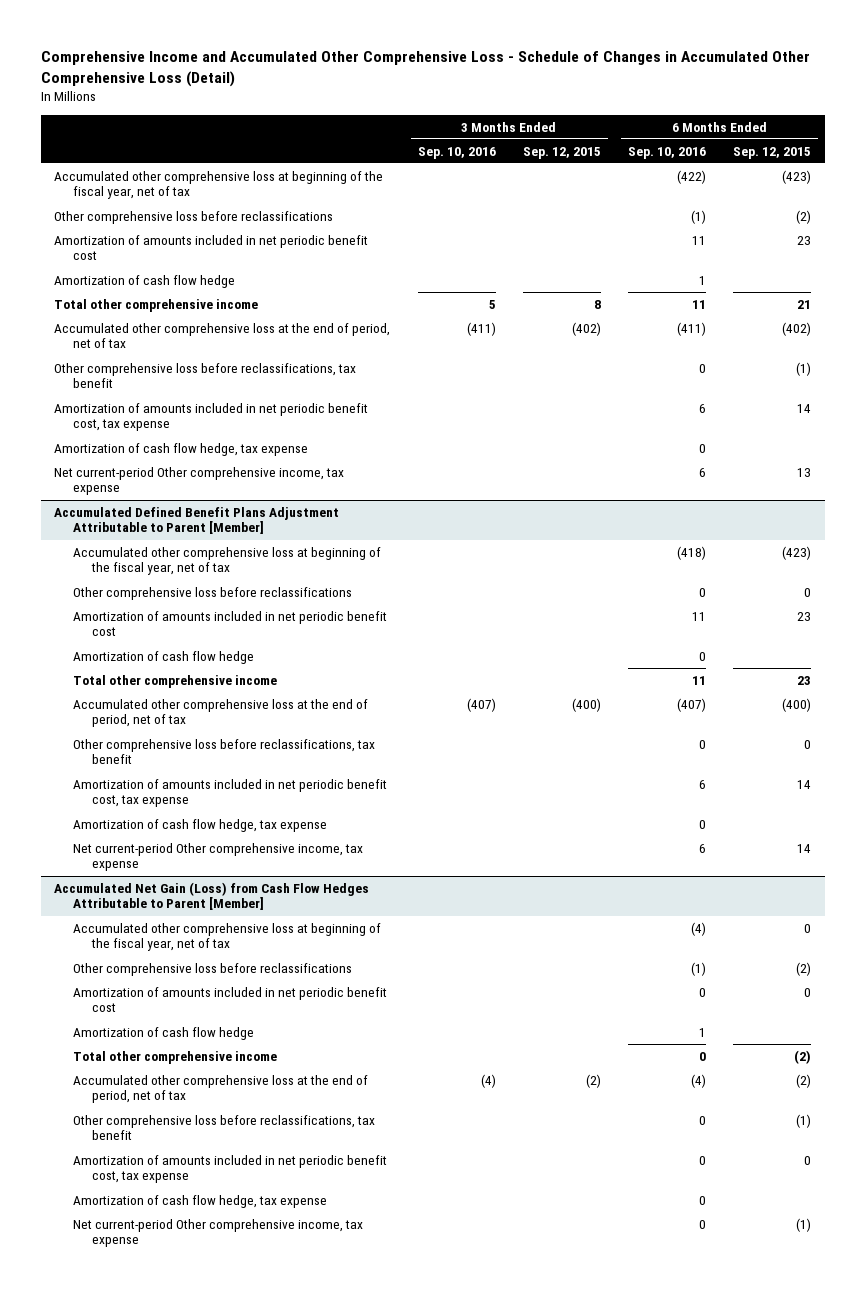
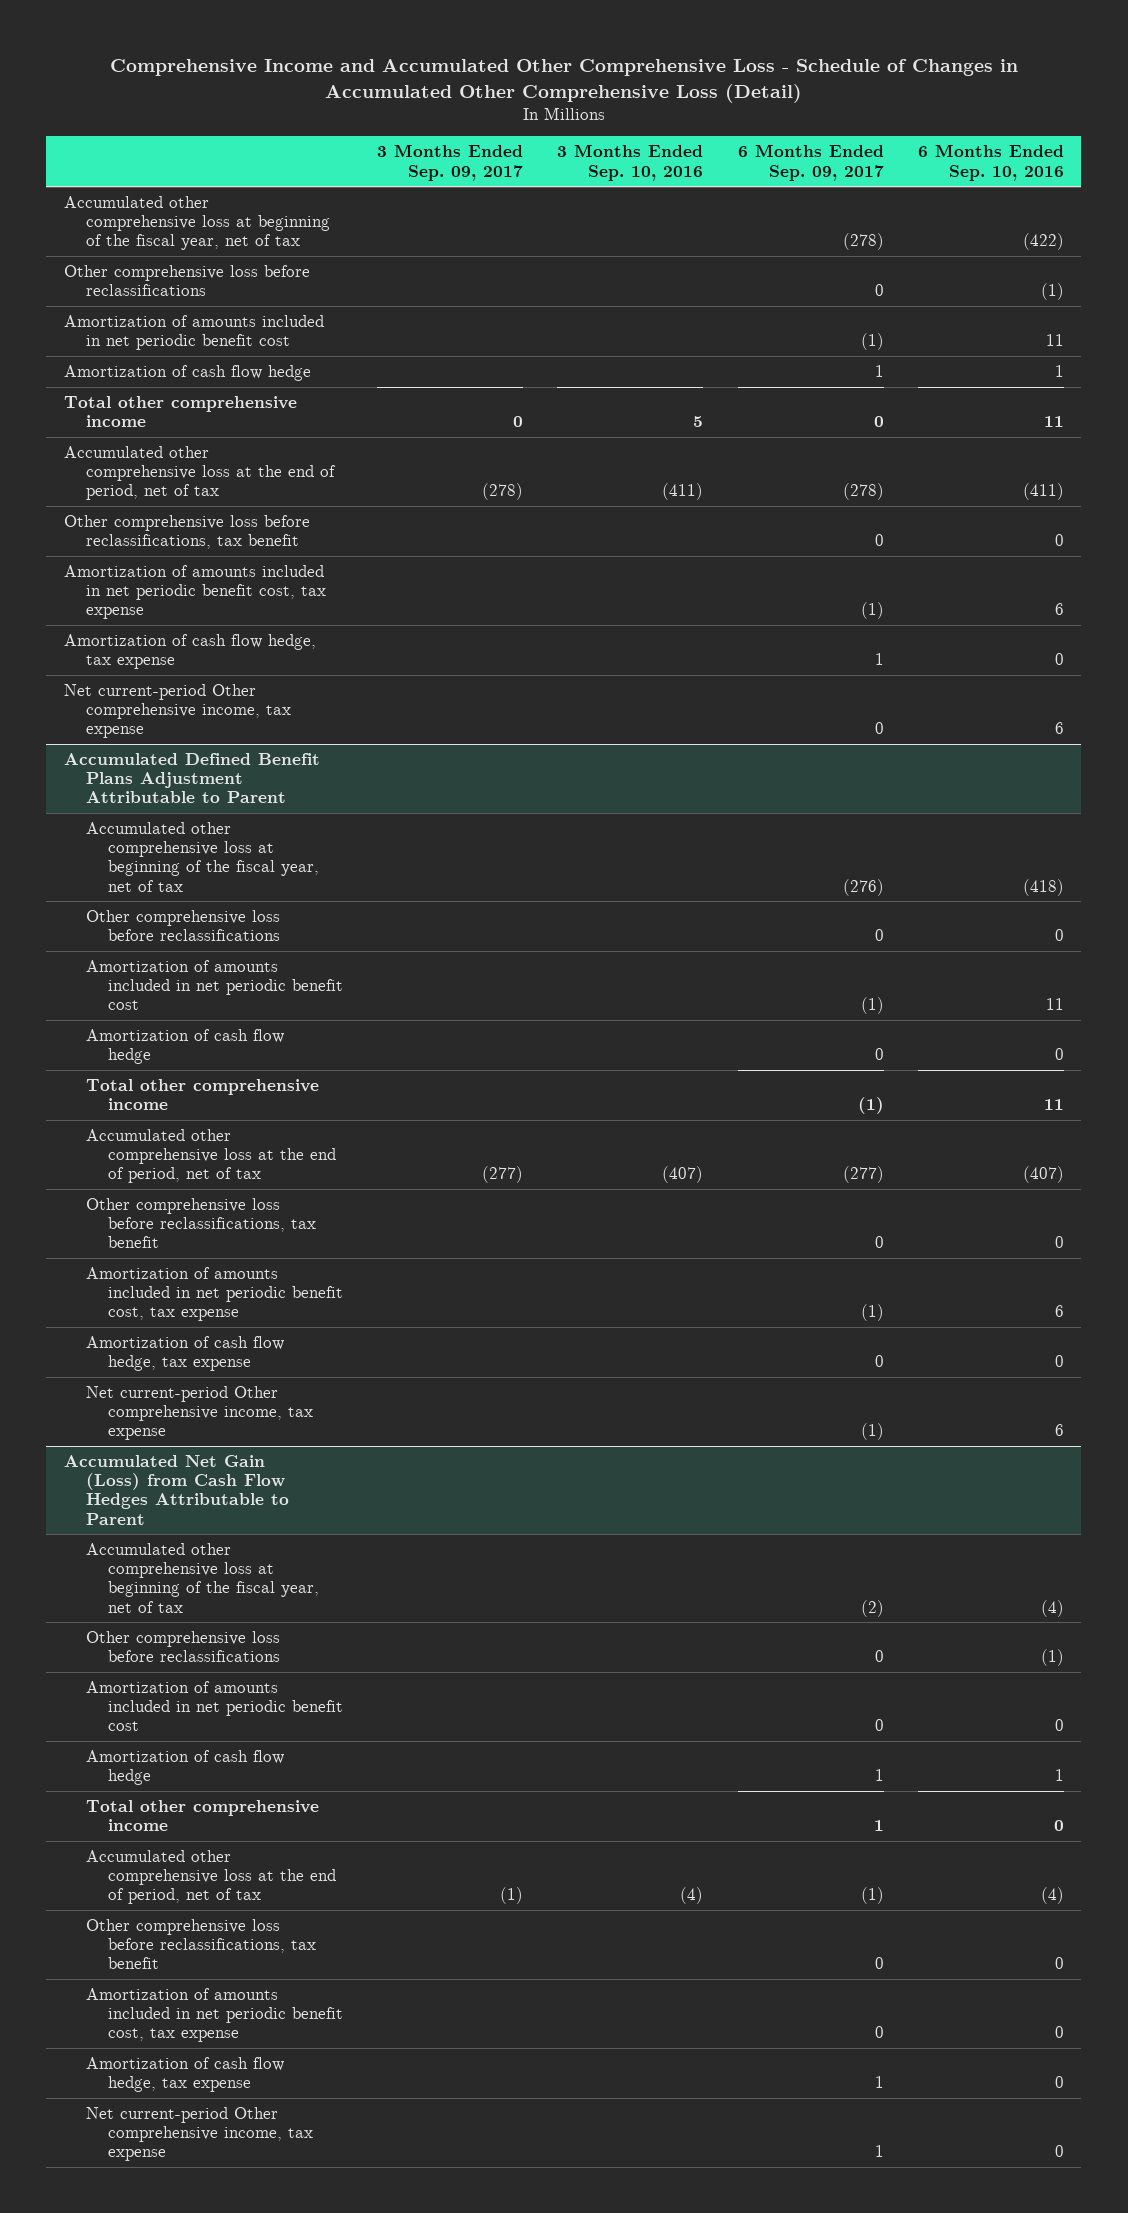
- | 3 Months Ended Sep. 10, 2016 | 3 Months Ended Sep. 12, 2015 | 6 Months Ended Sep. 10, 2016 | 6 Months Ended Sep. 12, 2015
+ | 3 Months Ended Sep. 09, 2017 | 3 Months Ended Sep. 10, 2016 | 6 Months Ended Sep. 09, 2017 | 6 Months Ended Sep. 10, 2016
- Accumulated Defined Benefit Plans Adjustment Attributable to Parent [Member]
+ Accumulated Defined Benefit Plans Adjustment Attributable to Parent
- Accumulated Net Gain (Loss) from Cash Flow Hedges Attributable to Parent [Member]
+ Accumulated Net Gain (Loss) from Cash Flow Hedges Attributable to Parent

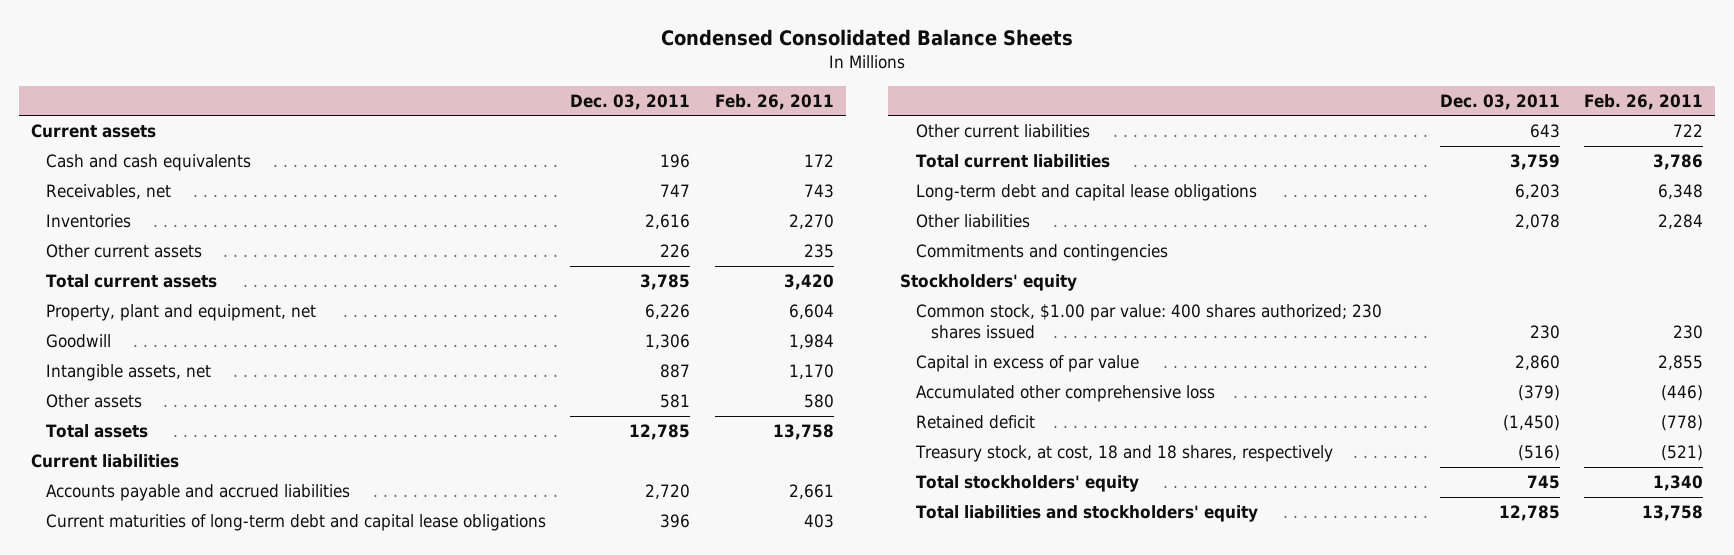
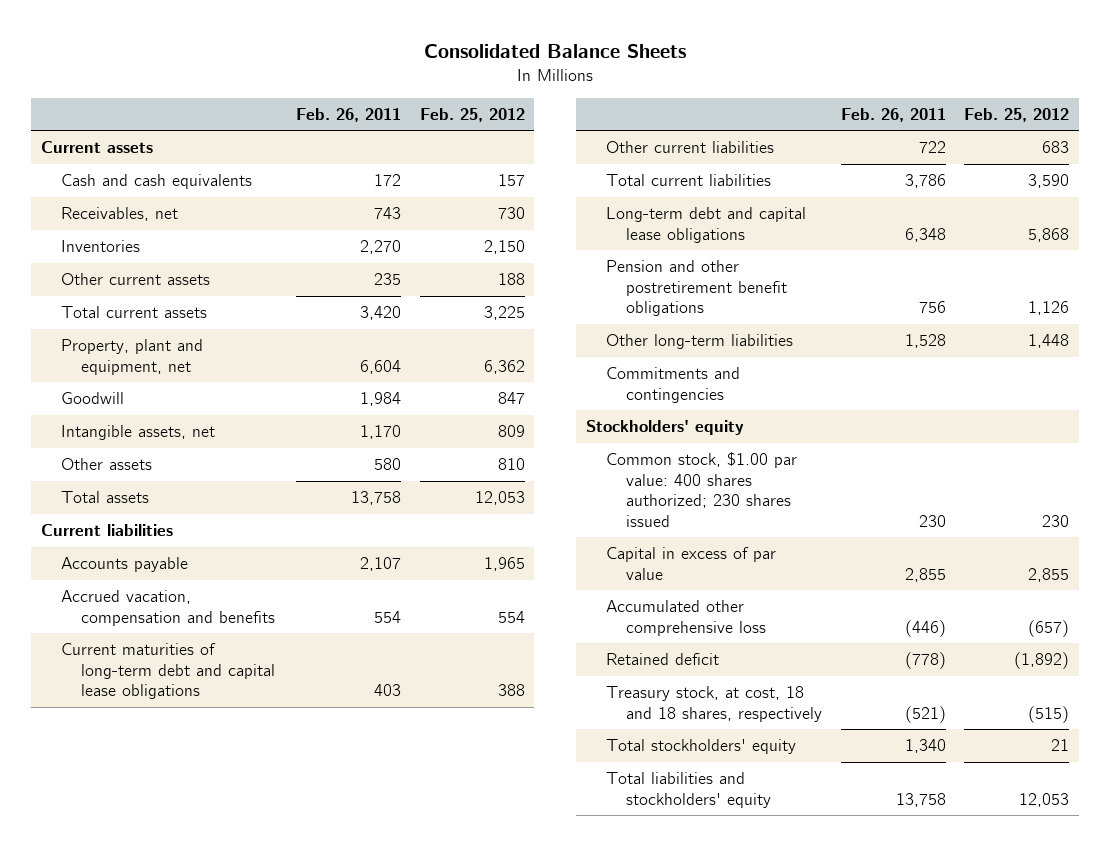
- Condensed Consolidated Balance Sheets
+ Consolidated Balance Sheets
- | Dec. 03, 2011 | Feb. 26, 2011
+ | Feb. 26, 2011 | Feb. 25, 2012
- Accounts payable and accrued liabilities | 2,720 | 2,661
+ Accounts payable | 2,107 | 1,965
+ Accrued vacation, compensation and benefits | 554 | 554
- Other liabilities | 2,078 | 2,284
+ Pension and other postretirement benefit obligations | 756 | 1,126
+ Other long-term liabilities | 1,528 | 1,448

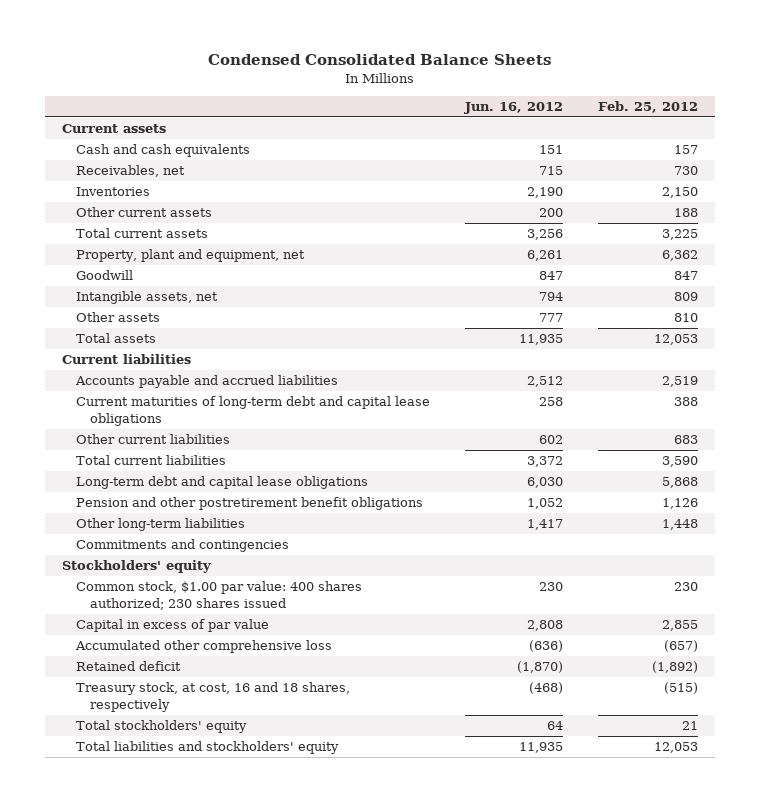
- Consolidated Balance Sheets
+ Condensed Consolidated Balance Sheets
- | Feb. 26, 2011 | Feb. 25, 2012
+ | Jun. 16, 2012 | Feb. 25, 2012
- Accounts payable | 2,107 | 1,965
- Accrued vacation, compensation and benefits | 554 | 554
+ Accounts payable and accrued liabilities | 2,512 | 2,519
- Treasury stock, at cost, 18 and 18 shares, respectively | (521) | (515)
+ Treasury stock, at cost, 16 and 18 shares, respectively | (468) | (515)

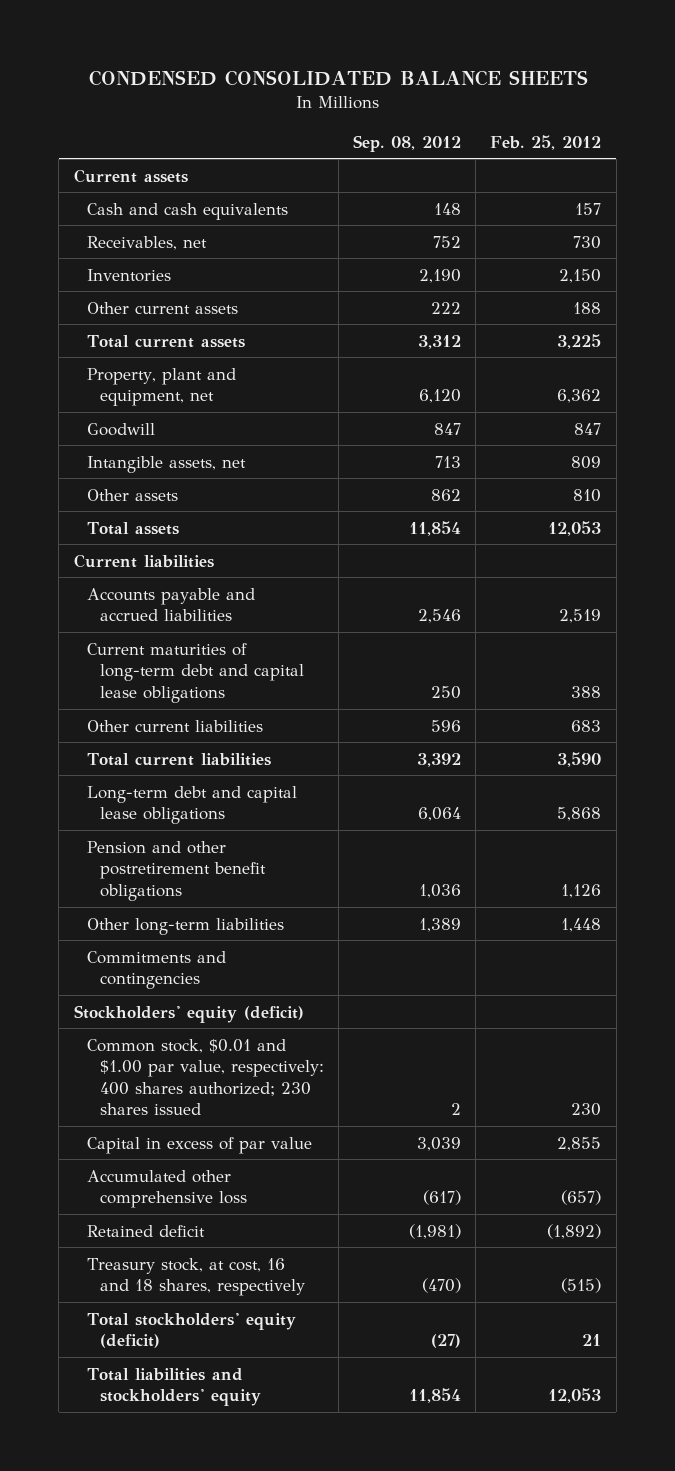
- Condensed Consolidated Balance Sheets
+ CONDENSED CONSOLIDATED BALANCE SHEETS
- | Jun. 16, 2012 | Feb. 25, 2012
+ | Sep. 08, 2012 | Feb. 25, 2012
- Stockholders' equity
- Common stock, $1.00 par value: 400 shares authorized; 230 shares issued | 230 | 230
+ Stockholders' equity (deficit)
+ Common stock, $0.01 and $1.00 par value, respectively: 400 shares authorized; 230 shares issued | 2 | 230
- Total stockholders' equity | 64 | 21
+ Total stockholders' equity (deficit) | (27) | 21

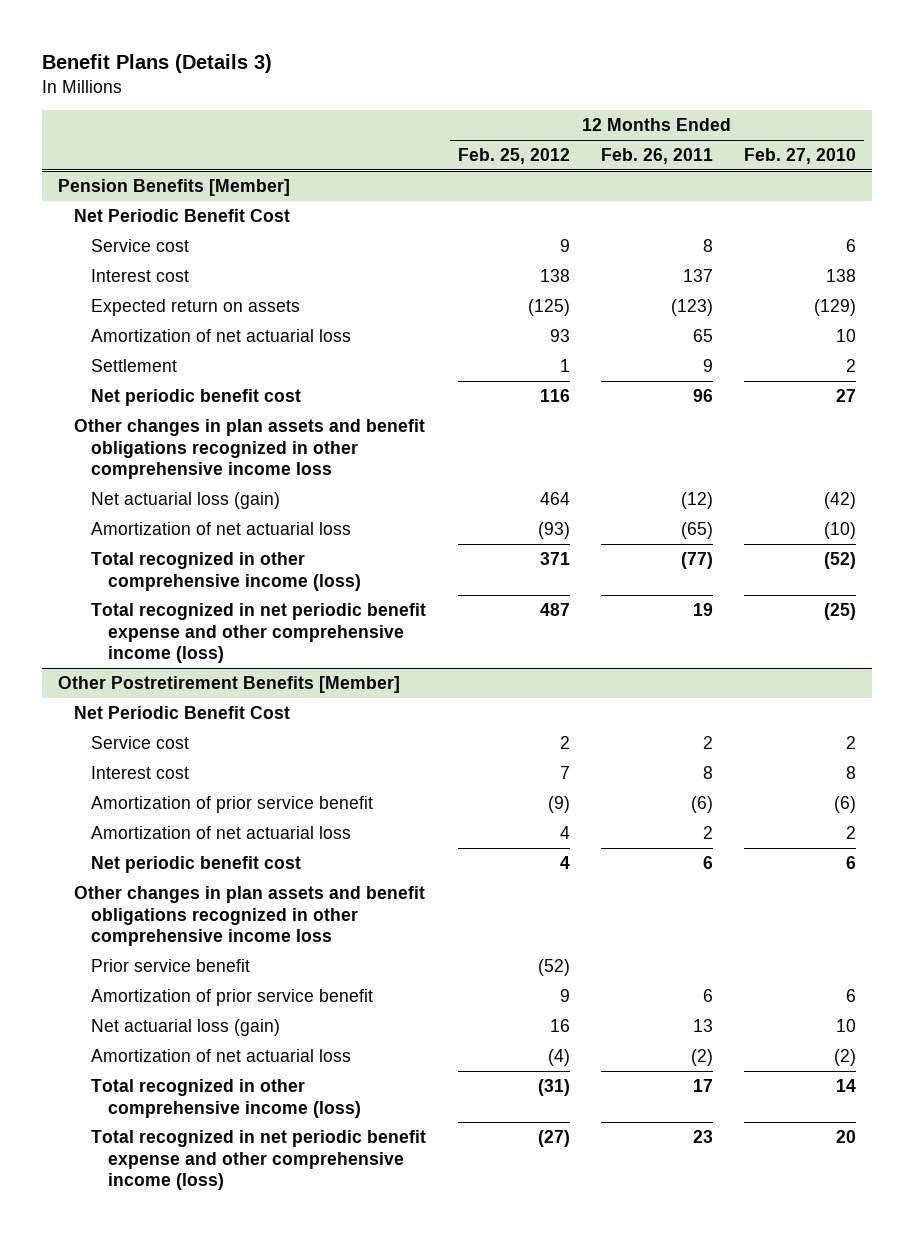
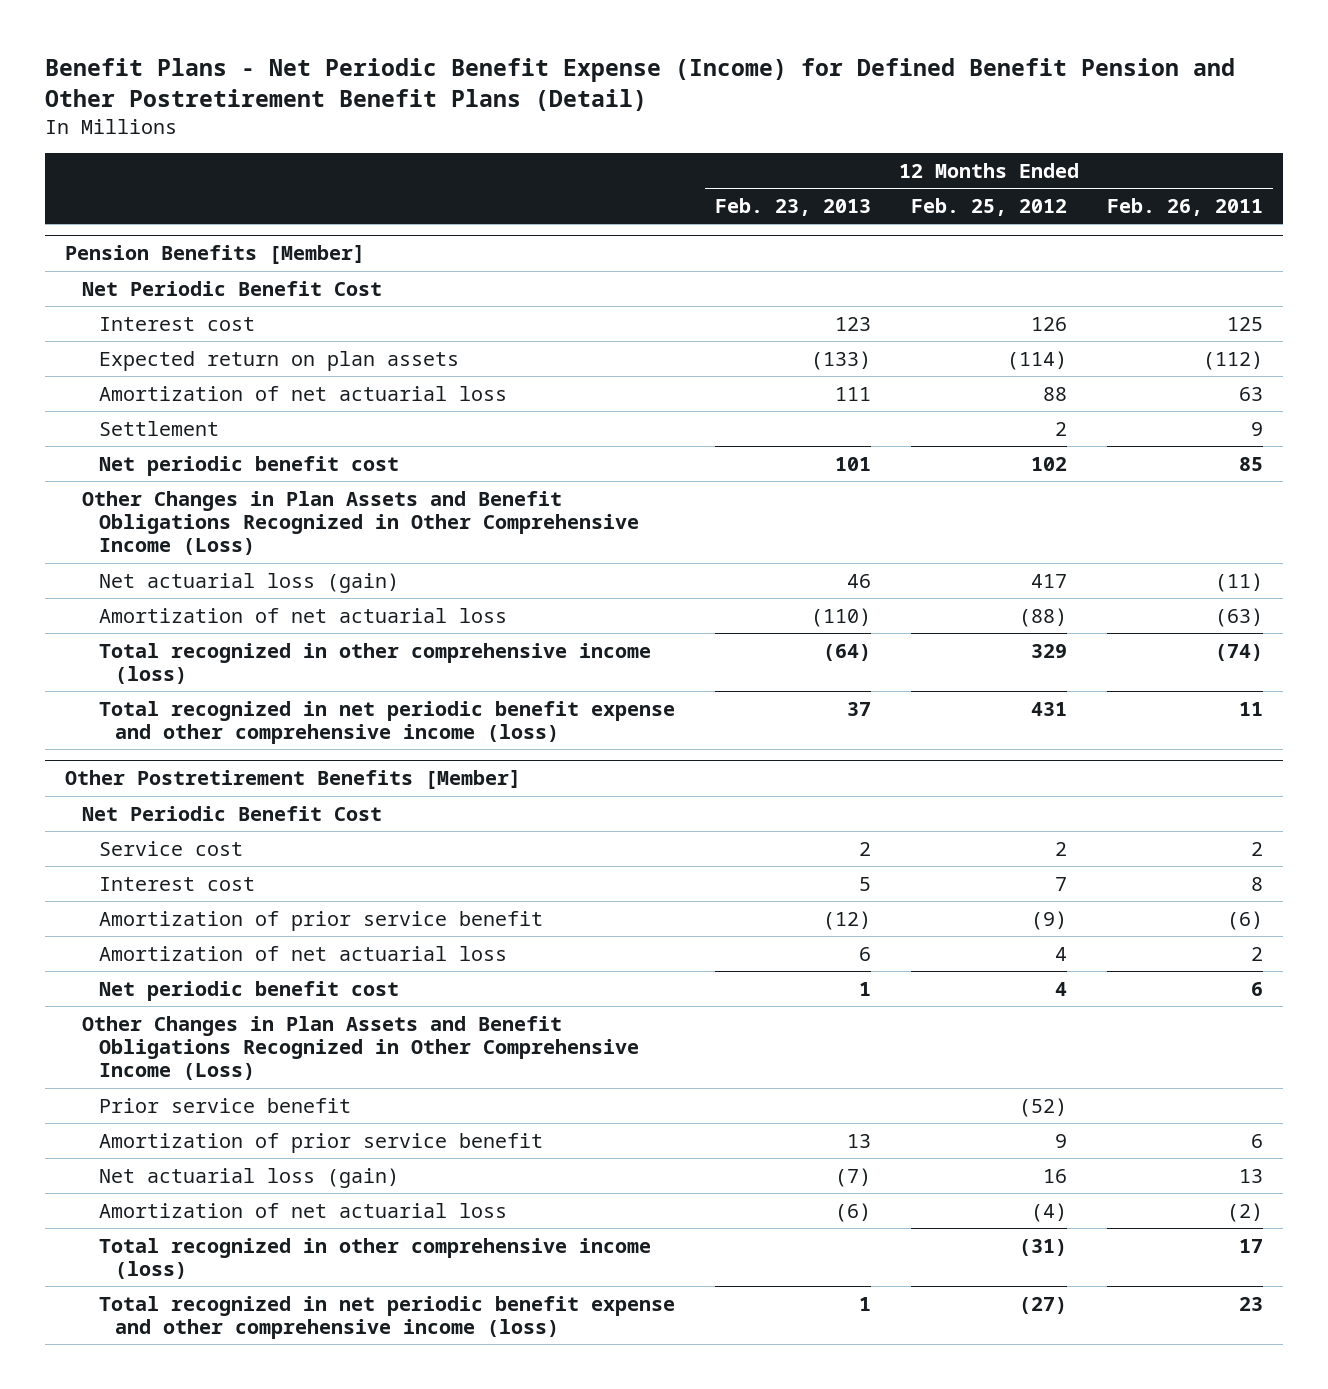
- Benefit Plans (Details 3)
+ Benefit Plans - Net Periodic Benefit Expense (Income) for Defined Benefit Pension and Other Postretirement Benefit Plans (Detail)
- | 12 Months Ended Feb. 25, 2012 | 12 Months Ended Feb. 26, 2011 | 12 Months Ended Feb. 27, 2010
+ | 12 Months Ended Feb. 23, 2013 | 12 Months Ended Feb. 25, 2012 | 12 Months Ended Feb. 26, 2011
@ Pension Benefits [Member]
- Service cost | 9 | 8 | 6
- Interest cost | 138 | 137 | 138
- Expected return on assets | (125) | (123) | (129)
- Amortization of net actuarial loss | 93 | 65 | 10
- Settlement | 1 | 9 | 2
- Net periodic benefit cost | 116 | 96 | 27
- Other changes in plan assets and benefit obligations recognized in other comprehensive income loss
- Net actuarial loss (gain) | 464 | (12) | (42)
- Amortization of net actuarial loss | (93) | (65) | (10)
- Total recognized in other comprehensive income (loss) | 371 | (77) | (52)
- Total recognized in net periodic benefit expense and other comprehensive income (loss) | 487 | 19 | (25)
+ Interest cost | 123 | 126 | 125
+ Expected return on plan assets | (133) | (114) | (112)
+ Amortization of net actuarial loss | 111 | 88 | 63
+ Settlement | | 2 | 9
+ Net periodic benefit cost | 101 | 102 | 85
+ Other Changes in Plan Assets and Benefit Obligations Recognized in Other Comprehensive Income (Loss)
+ Net actuarial loss (gain) | 46 | 417 | (11)
+ Amortization of net actuarial loss | (110) | (88) | (63)
+ Total recognized in other comprehensive income (loss) | (64) | 329 | (74)
+ Total recognized in net periodic benefit expense and other comprehensive income (loss) | 37 | 431 | 11
@ Other Postretirement Benefits [Member]
- Other changes in plan assets and benefit obligations recognized in other comprehensive income loss
+ Other Changes in Plan Assets and Benefit Obligations Recognized in Other Comprehensive Income (Loss)

